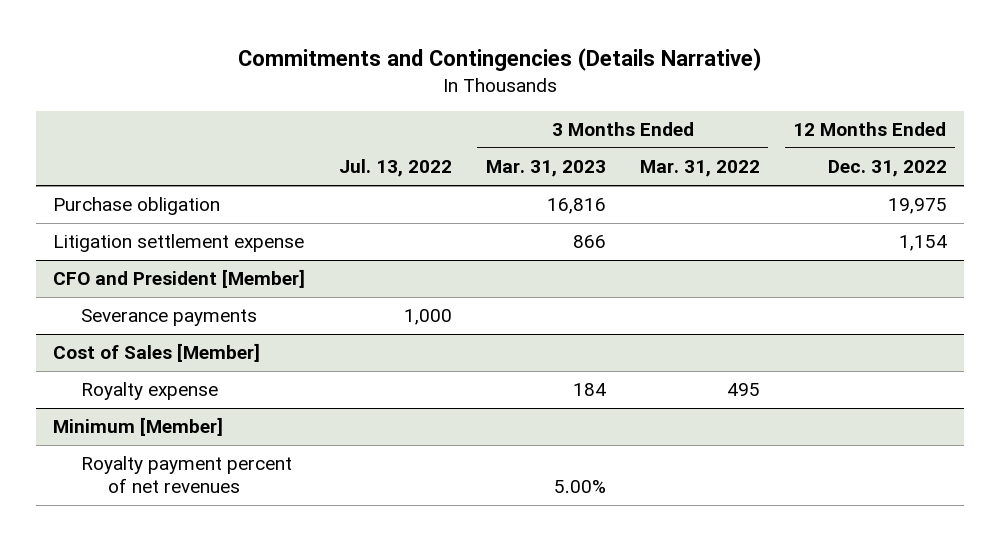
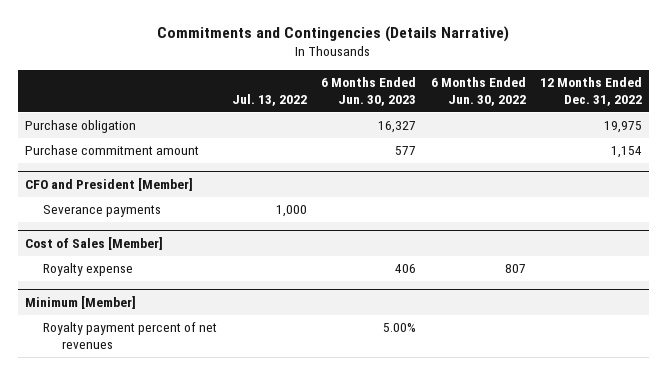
- | Jul. 13, 2022 | 3 Months Ended Mar. 31, 2023 | 3 Months Ended Mar. 31, 2022 | 12 Months Ended Dec. 31, 2022
+ | Jul. 13, 2022 | 6 Months Ended Jun. 30, 2023 | 6 Months Ended Jun. 30, 2022 | 12 Months Ended Dec. 31, 2022
- Litigation settlement expense | | 866 | | 1,154
+ Purchase commitment amount | | 577 | | 1,154

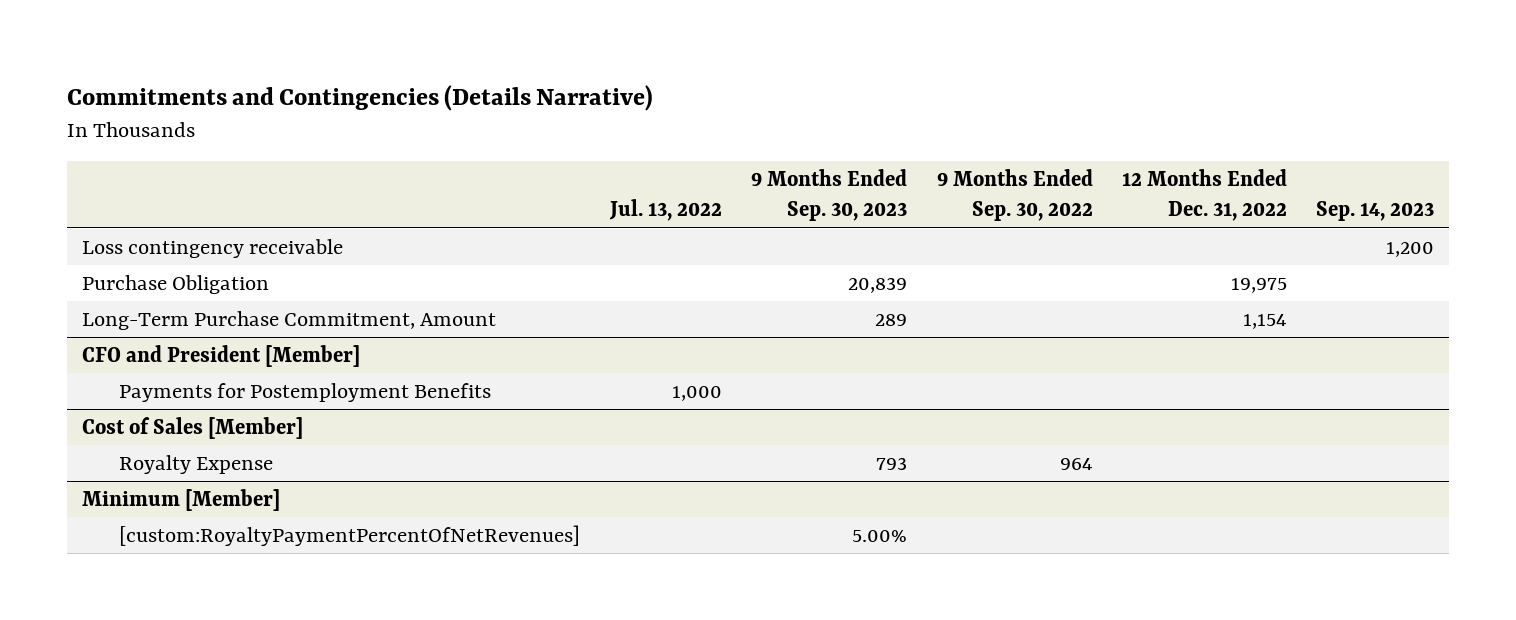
- | Jul. 13, 2022 | 6 Months Ended Jun. 30, 2023 | 6 Months Ended Jun. 30, 2022 | 12 Months Ended Dec. 31, 2022
+ | Jul. 13, 2022 | 9 Months Ended Sep. 30, 2023 | 9 Months Ended Sep. 30, 2022 | 12 Months Ended Dec. 31, 2022 | Sep. 14, 2023
- Purchase obligation | | 16,327 | | 19,975
- Purchase commitment amount | | 577 | | 1,154
+ Loss contingency receivable | | | | | 1,200
+ Purchase Obligation | | 20,839 | | 19,975 |
+ Long-Term Purchase Commitment, Amount | | 289 | | 1,154 |
@ CFO and President [Member]
- Severance payments | 1,000 | | |
+ Payments for Postemployment Benefits | 1,000 | | | |
@ Cost of Sales [Member]
- Royalty expense | | 406 | 807 |
+ Royalty Expense | | 793 | 964 | |
@ Minimum [Member]
- Royalty payment percent of net revenues | | 5.00% | |
+ [custom:RoyaltyPaymentPercentOfNetRevenues] | | 5.00% | | |

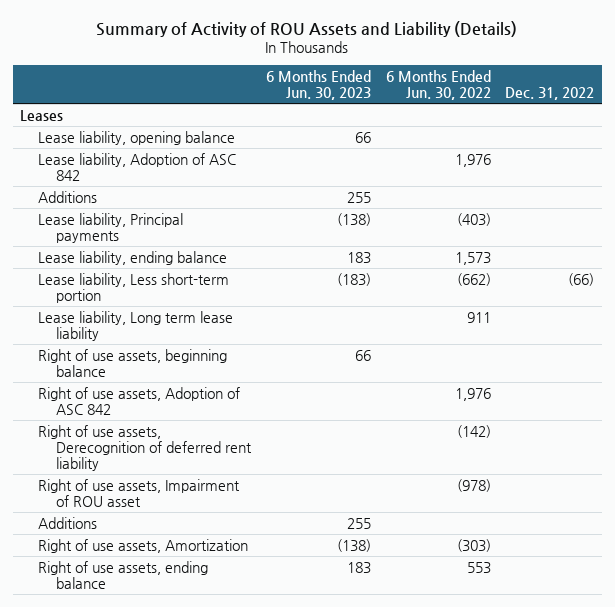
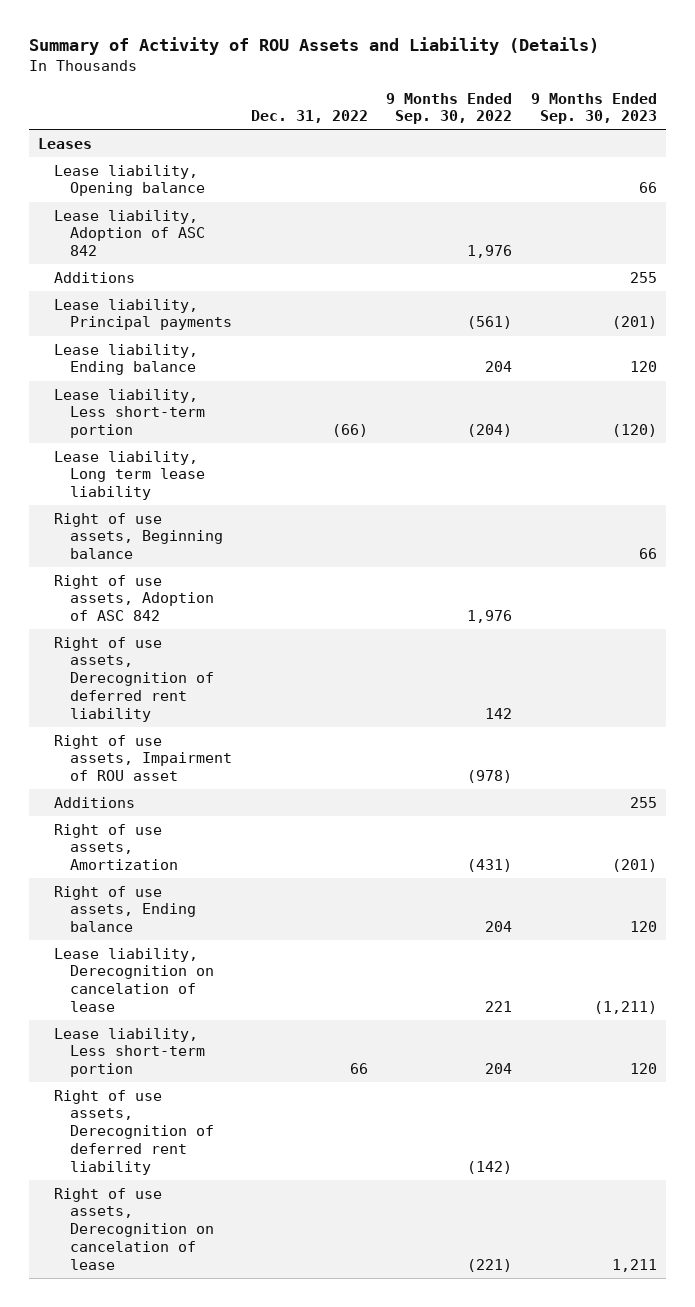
- | 6 Months Ended Jun. 30, 2023 | 6 Months Ended Jun. 30, 2022 | Dec. 31, 2022
+ | Dec. 31, 2022 | 9 Months Ended Sep. 30, 2022 | 9 Months Ended Sep. 30, 2023
- Lease liability, opening balance | 66 | |
+ Lease liability, Opening balance | | | 66
- Lease liability, ending balance | 183 | 1,573 |
+ Lease liability, Ending balance | | 204 | 120
- Right of use assets, beginning balance | 66 | |
+ Right of use assets, Beginning balance | | | 66
- Right of use assets, ending balance | 183 | 553 |
+ Right of use assets, Ending balance | | 204 | 120
+ Lease liability, Derecognition on cancelation of lease | | 221 | (1,211)
+ Lease liability, Less short-term portion | 66 | 204 | 120
+ Right of use assets, Derecognition of deferred rent liability | | (142) |
+ Right of use assets, Derecognition on cancelation of lease | | (221) | 1,211

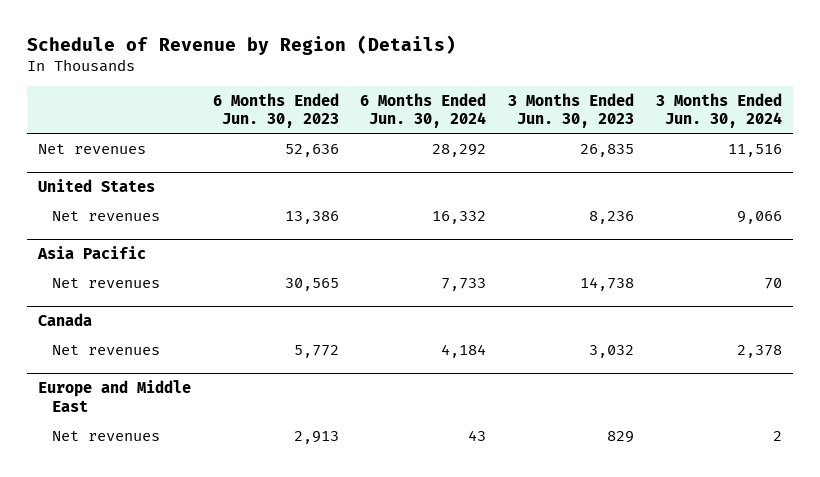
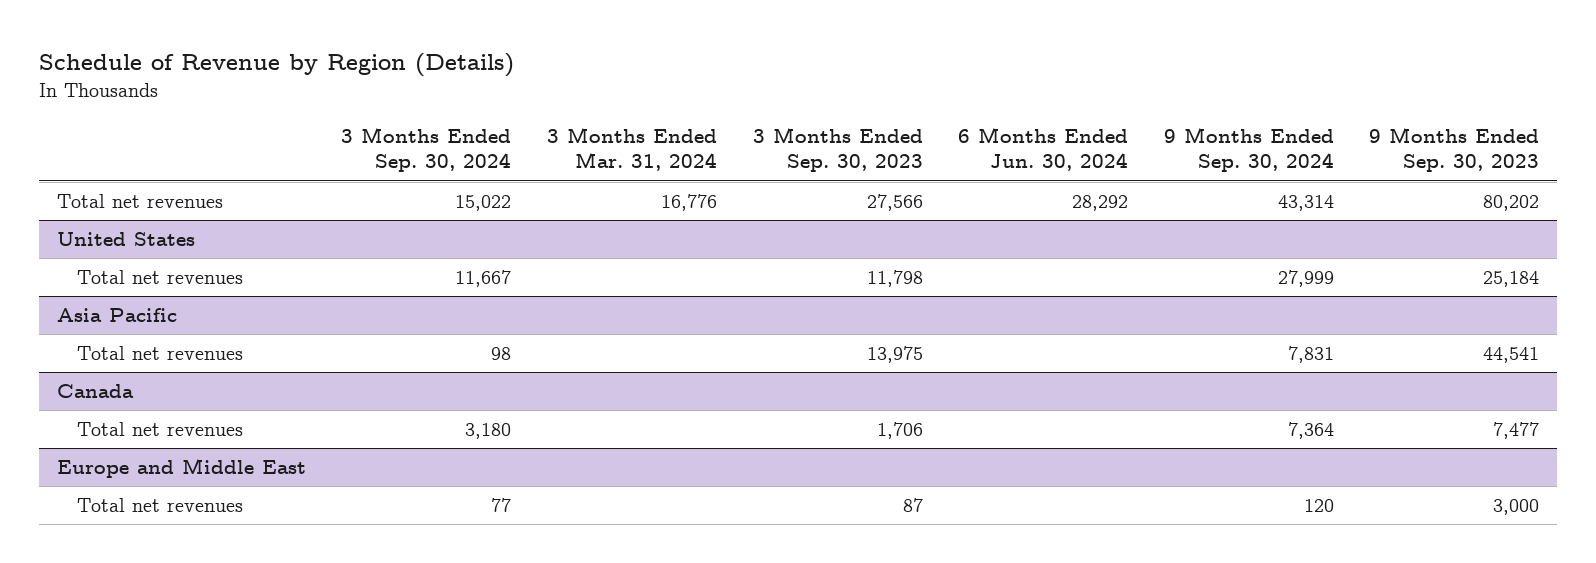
- | 6 Months Ended Jun. 30, 2023 | 6 Months Ended Jun. 30, 2024 | 3 Months Ended Jun. 30, 2023 | 3 Months Ended Jun. 30, 2024
+ | 3 Months Ended Sep. 30, 2024 | 3 Months Ended Mar. 31, 2024 | 3 Months Ended Sep. 30, 2023 | 6 Months Ended Jun. 30, 2024 | 9 Months Ended Sep. 30, 2024 | 9 Months Ended Sep. 30, 2023
- Net revenues | 52,636 | 28,292 | 26,835 | 11,516
+ Total net revenues | 15,022 | 16,776 | 27,566 | 28,292 | 43,314 | 80,202
@ United States
- Net revenues | 13,386 | 16,332 | 8,236 | 9,066
+ Total net revenues | 11,667 | | 11,798 | | 27,999 | 25,184
@ Asia Pacific
- Net revenues | 30,565 | 7,733 | 14,738 | 70
+ Total net revenues | 98 | | 13,975 | | 7,831 | 44,541
@ Canada
- Net revenues | 5,772 | 4,184 | 3,032 | 2,378
+ Total net revenues | 3,180 | | 1,706 | | 7,364 | 7,477
@ Europe and Middle East
- Net revenues | 2,913 | 43 | 829 | 2
+ Total net revenues | 77 | | 87 | | 120 | 3,000

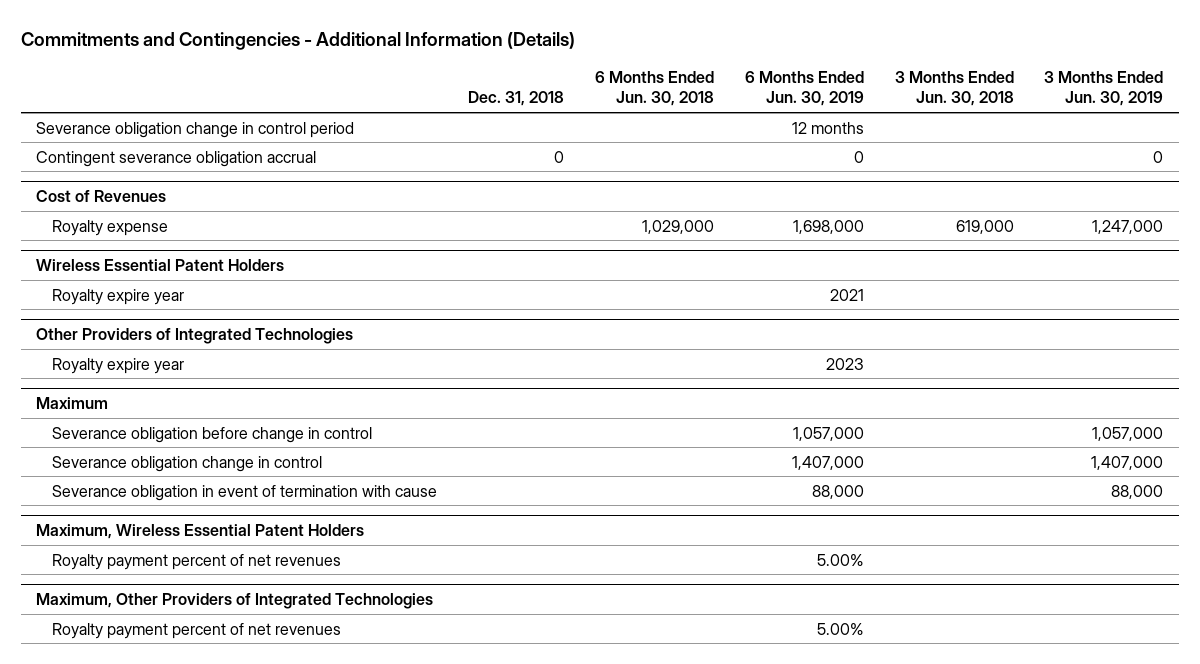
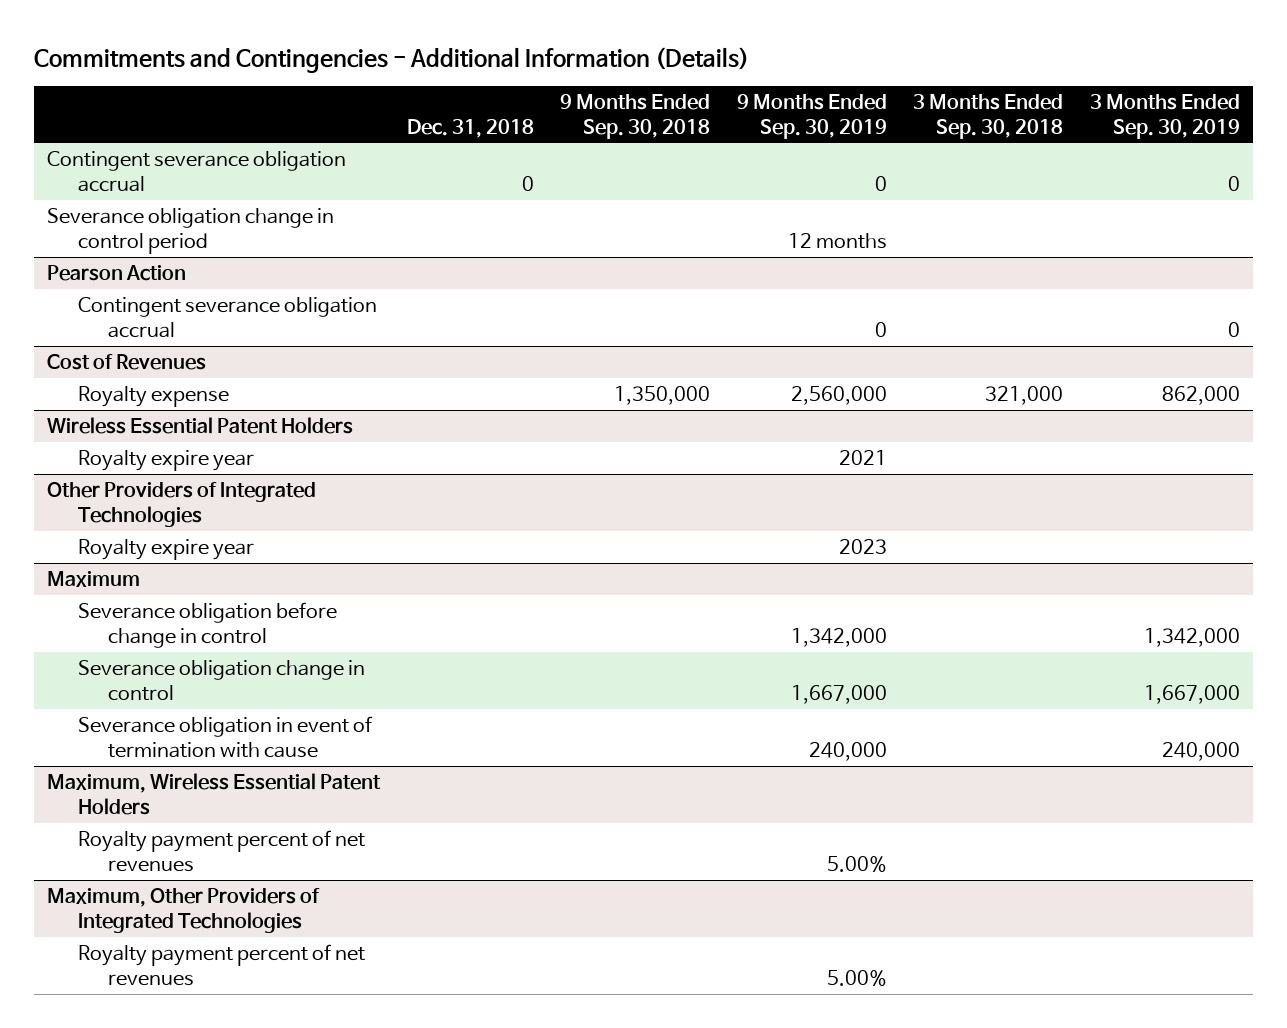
- | Dec. 31, 2018 | 6 Months Ended Jun. 30, 2018 | 6 Months Ended Jun. 30, 2019 | 3 Months Ended Jun. 30, 2018 | 3 Months Ended Jun. 30, 2019
+ | Dec. 31, 2018 | 9 Months Ended Sep. 30, 2018 | 9 Months Ended Sep. 30, 2019 | 3 Months Ended Sep. 30, 2018 | 3 Months Ended Sep. 30, 2019
moved down: Severance obligation change in control period | | | 12 months | |
+ Pearson Action
+ Contingent severance obligation accrual | | | 0 | | 0

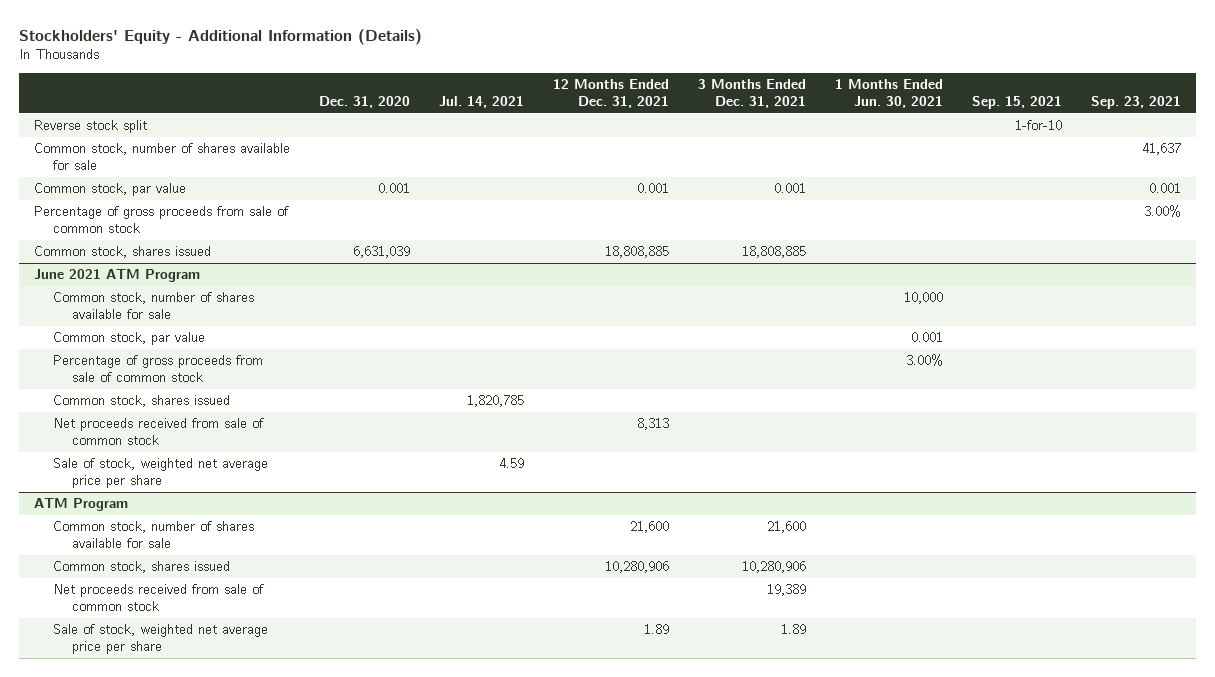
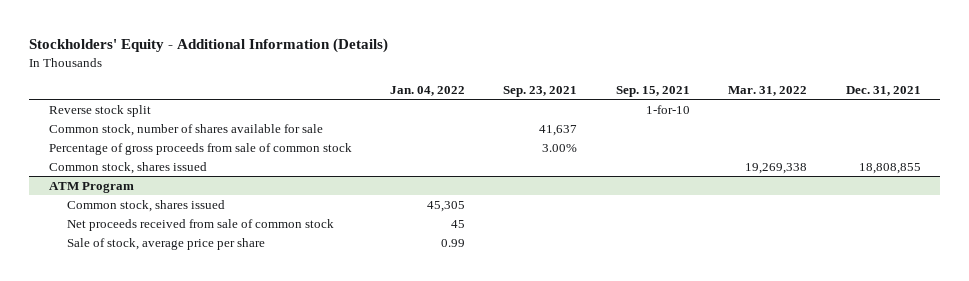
- | Dec. 31, 2020 | Jul. 14, 2021 | 12 Months Ended Dec. 31, 2021 | 3 Months Ended Dec. 31, 2021 | 1 Months Ended Jun. 30, 2021 | Sep. 15, 2021 | Sep. 23, 2021
+ | Jan. 04, 2022 | Sep. 23, 2021 | Sep. 15, 2021 | Mar. 31, 2022 | Dec. 31, 2021
- Common stock, par value | 0.001 | | 0.001 | 0.001 | | | 0.001
- June 2021 ATM Program
- Common stock, number of shares available for sale | | | | | 10,000 | |
- Common stock, par value | | | | | 0.001 | |
- Percentage of gross proceeds from sale of common stock | | | | | 3.00% | |
- Common stock, shares issued | | 1,820,785 | | | | |
- Net proceeds received from sale of common stock | | | 8,313 | | | |
- Sale of stock, weighted net average price per share | | 4.59 | | | | |
@ ATM Program
- Common stock, number of shares available for sale | | | 21,600 | 21,600 | | |
- Sale of stock, weighted net average price per share | | | 1.89 | 1.89 | | |
+ Sale of stock, average price per share | 0.99 | | | |

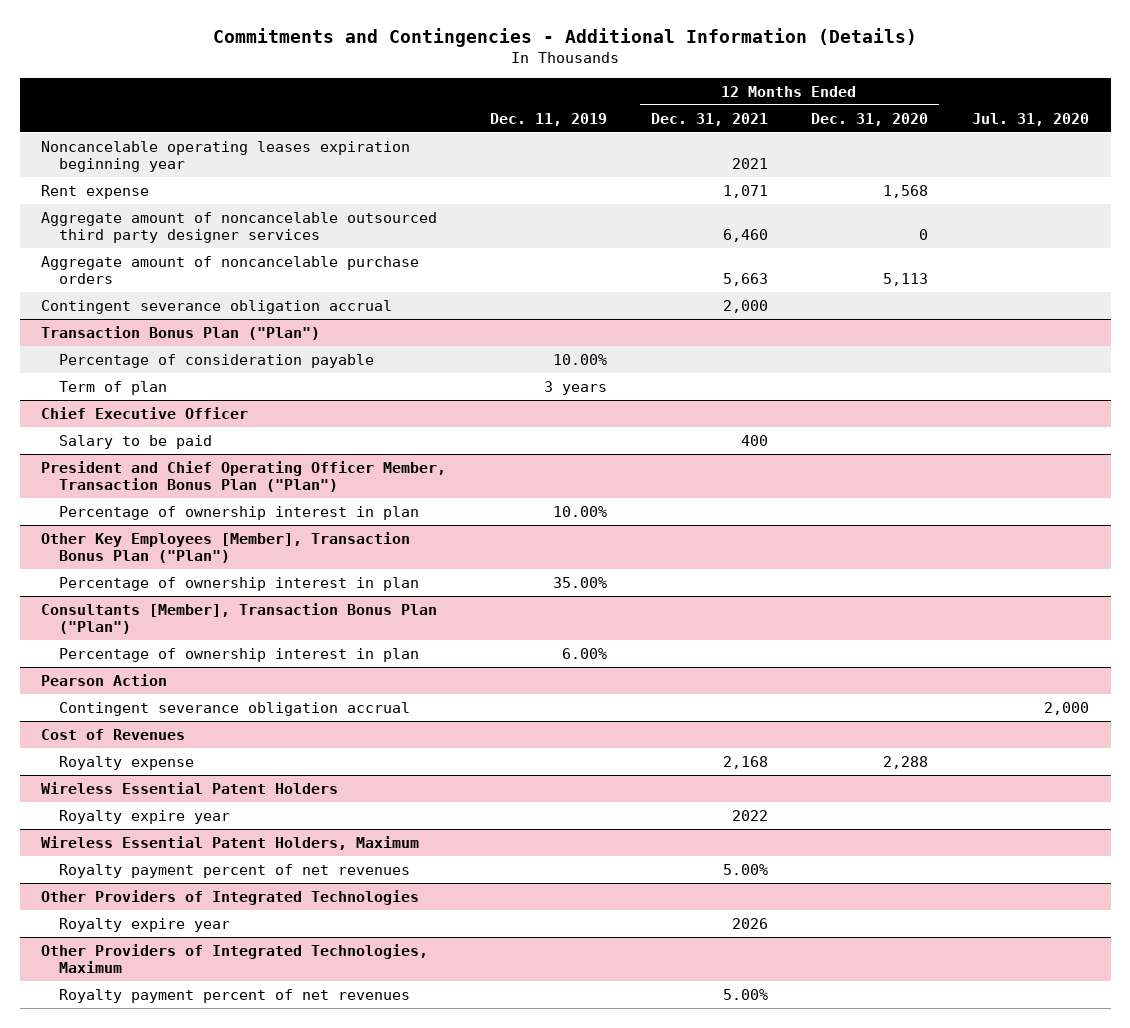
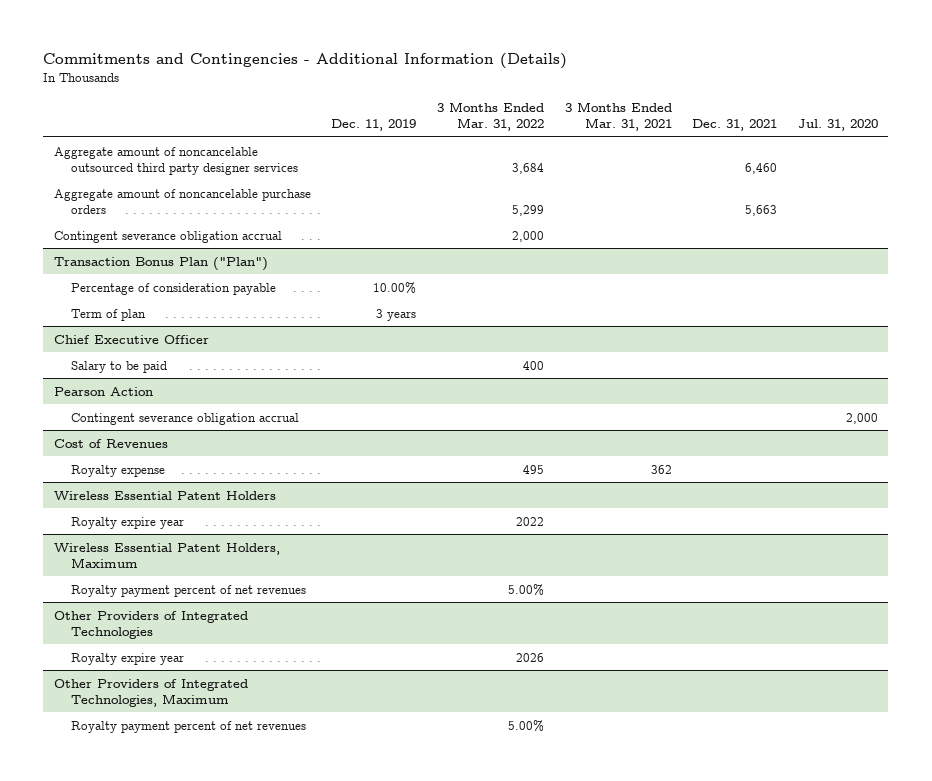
- | Dec. 11, 2019 | 12 Months Ended Dec. 31, 2021 | 12 Months Ended Dec. 31, 2020 | Jul. 31, 2020
+ | Dec. 11, 2019 | 3 Months Ended Mar. 31, 2022 | 3 Months Ended Mar. 31, 2021 | Dec. 31, 2021 | Jul. 31, 2020
- Noncancelable operating leases expiration beginning year | | 2021 | |
- Rent expense | | 1,071 | 1,568 |
- President and Chief Operating Officer Member, Transaction Bonus Plan ("Plan")
- Percentage of ownership interest in plan | 10.00% | | |
- Other Key Employees [Member], Transaction Bonus Plan ("Plan")
- Percentage of ownership interest in plan | 35.00% | | |
- Consultants [Member], Transaction Bonus Plan ("Plan")
- Percentage of ownership interest in plan | 6.00% | | |

